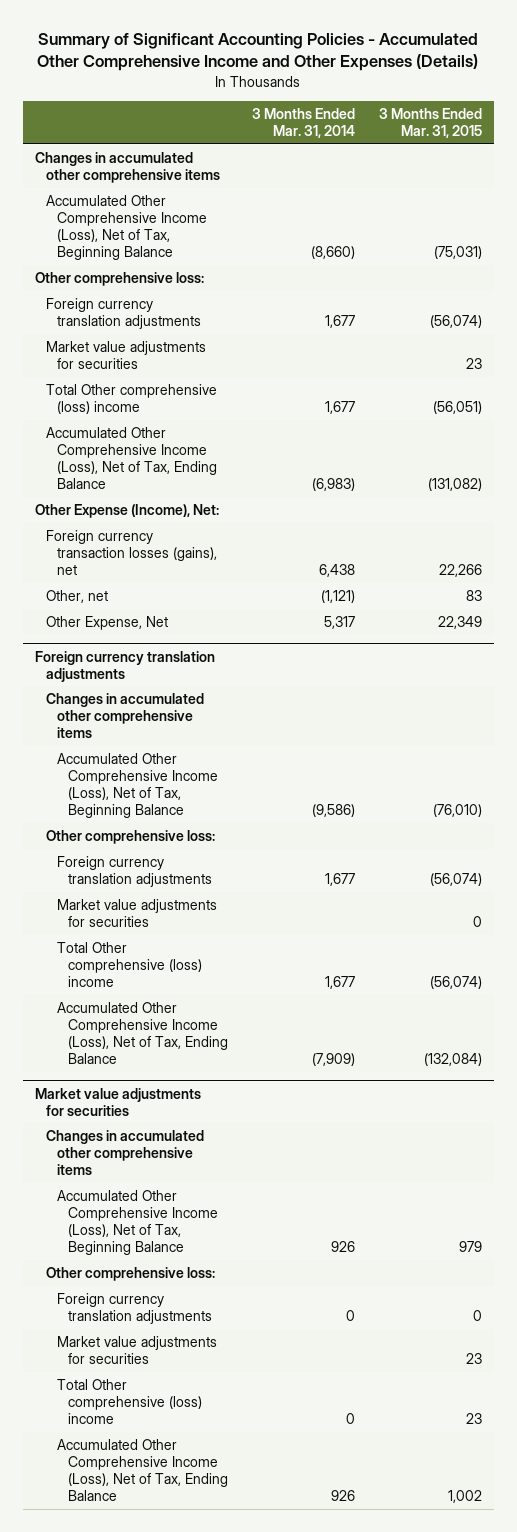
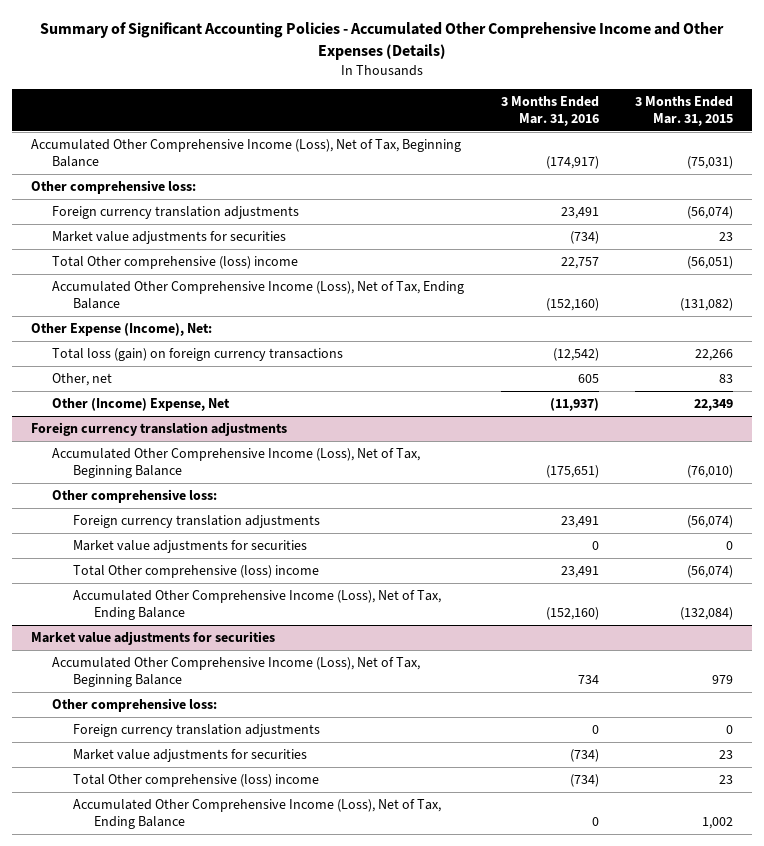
- | 3 Months Ended Mar. 31, 2014 | 3 Months Ended Mar. 31, 2015
+ | 3 Months Ended Mar. 31, 2016 | 3 Months Ended Mar. 31, 2015
- Changes in accumulated other comprehensive items
- Foreign currency transaction losses (gains), net | 6,438 | 22,266
+ Total loss (gain) on foreign currency transactions | (12,542) | 22,266
- Other Expense, Net | 5,317 | 22,349
+ Other (Income) Expense, Net | (11,937) | 22,349
@ Foreign currency translation adjustments
- Changes in accumulated other comprehensive items
@ Market value adjustments for securities
- Changes in accumulated other comprehensive items

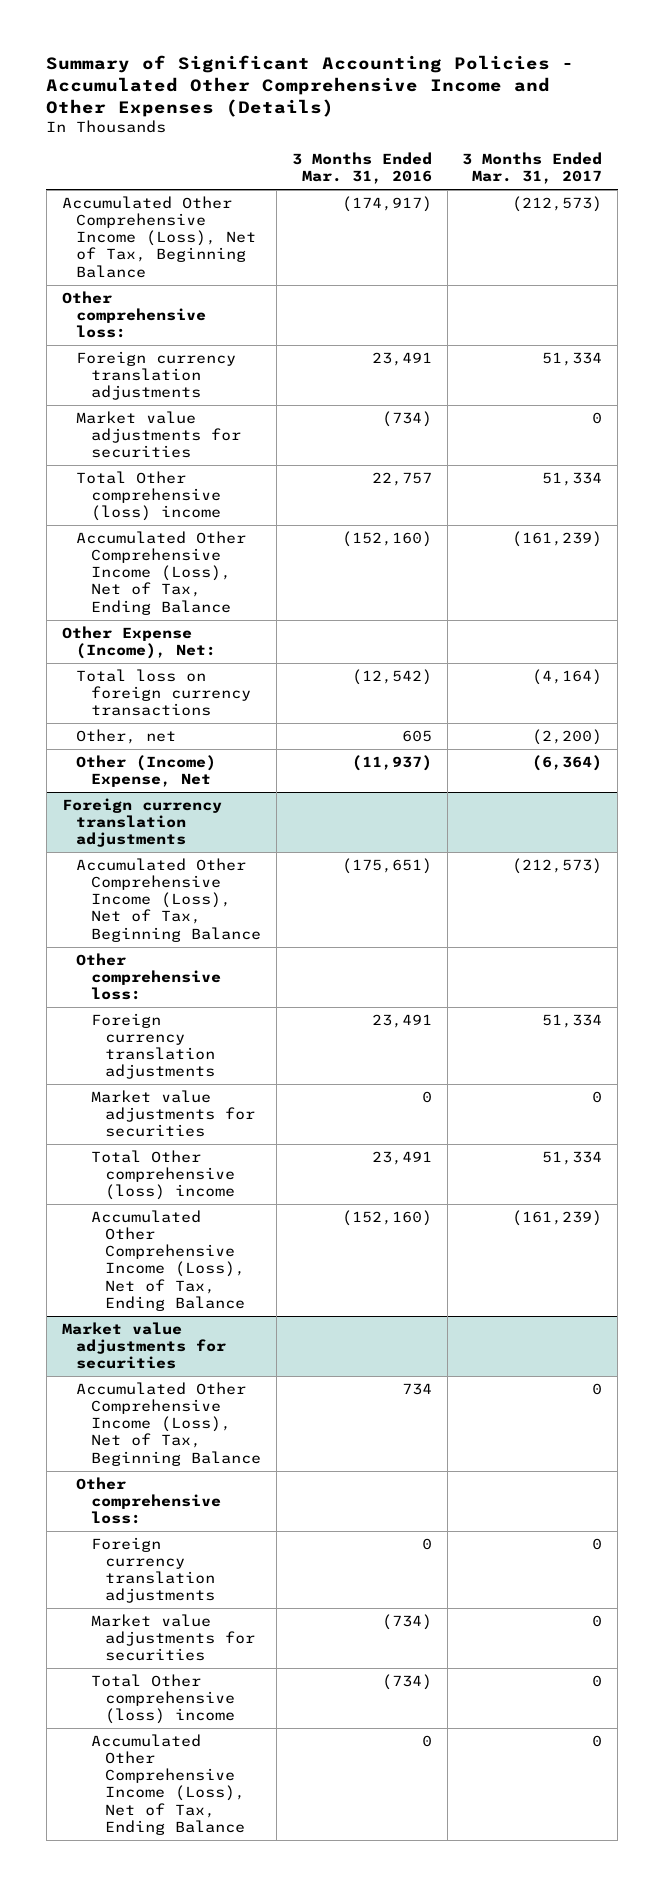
- | 3 Months Ended Mar. 31, 2016 | 3 Months Ended Mar. 31, 2015
+ | 3 Months Ended Mar. 31, 2016 | 3 Months Ended Mar. 31, 2017
- Total loss (gain) on foreign currency transactions | (12,542) | 22,266
+ Total loss on foreign currency transactions | (12,542) | (4,164)

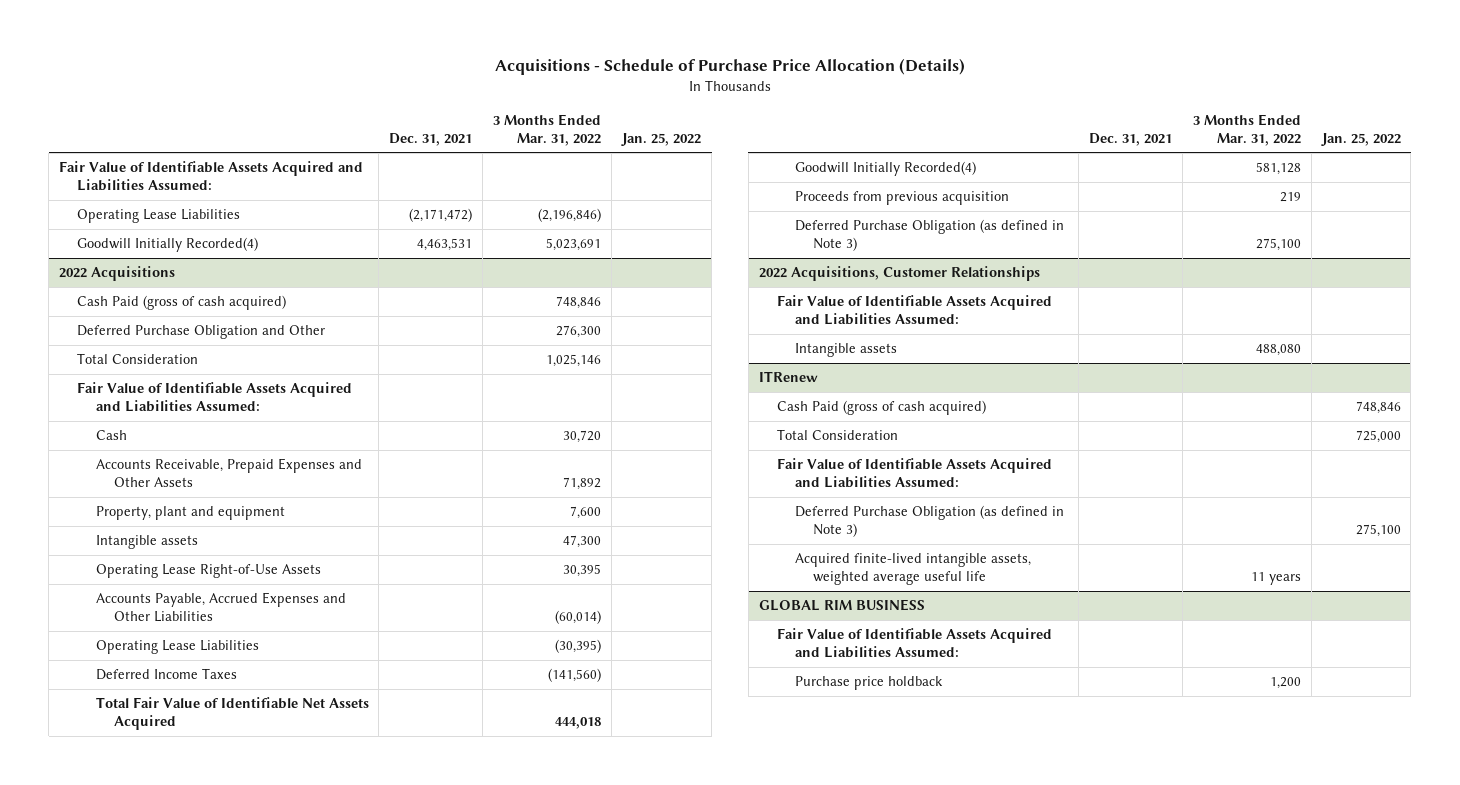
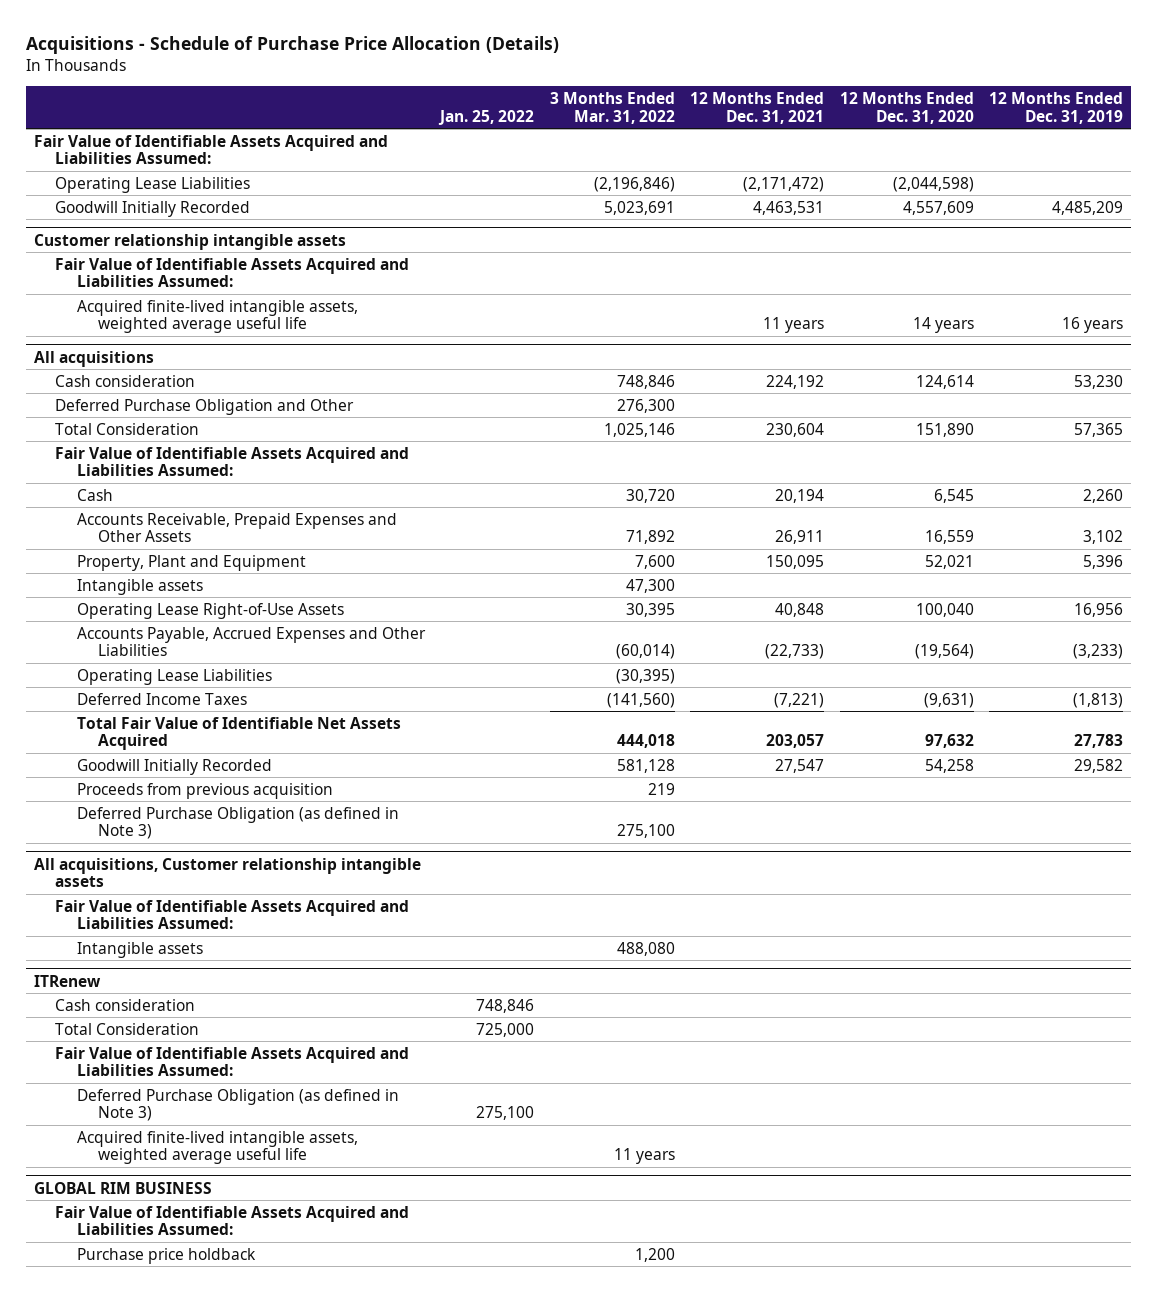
- | Dec. 31, 2021 | 3 Months Ended Mar. 31, 2022 | Jan. 25, 2022
+ | Jan. 25, 2022 | 3 Months Ended Mar. 31, 2022 | 12 Months Ended Dec. 31, 2021 | 12 Months Ended Dec. 31, 2020 | 12 Months Ended Dec. 31, 2019
- Goodwill Initially Recorded(4) | 4,463,531 | 5,023,691 |
- 2022 Acquisitions
- Cash Paid (gross of cash acquired) | | 748,846 |
+ Goodwill Initially Recorded | | 5,023,691 | 4,463,531 | 4,557,609 | 4,485,209
+ Customer relationship intangible assets
+ Fair Value of Identifiable Assets Acquired and Liabilities Assumed:
+ Acquired finite-lived intangible assets, weighted average useful life | | | 11 years | 14 years | 16 years
+ All acquisitions
+ Cash consideration | | 748,846 | 224,192 | 124,614 | 53,230
- Property, plant and equipment | | 7,600 |
+ Property, Plant and Equipment | | 7,600 | 150,095 | 52,021 | 5,396
- Goodwill Initially Recorded(4) | | 581,128 |
+ Goodwill Initially Recorded | | 581,128 | 27,547 | 54,258 | 29,582
- 2022 Acquisitions, Customer Relationships
+ All acquisitions, Customer relationship intangible assets
@ ITRenew
- Cash Paid (gross of cash acquired) | | | 748,846
+ Cash consideration | 748,846 | | | |

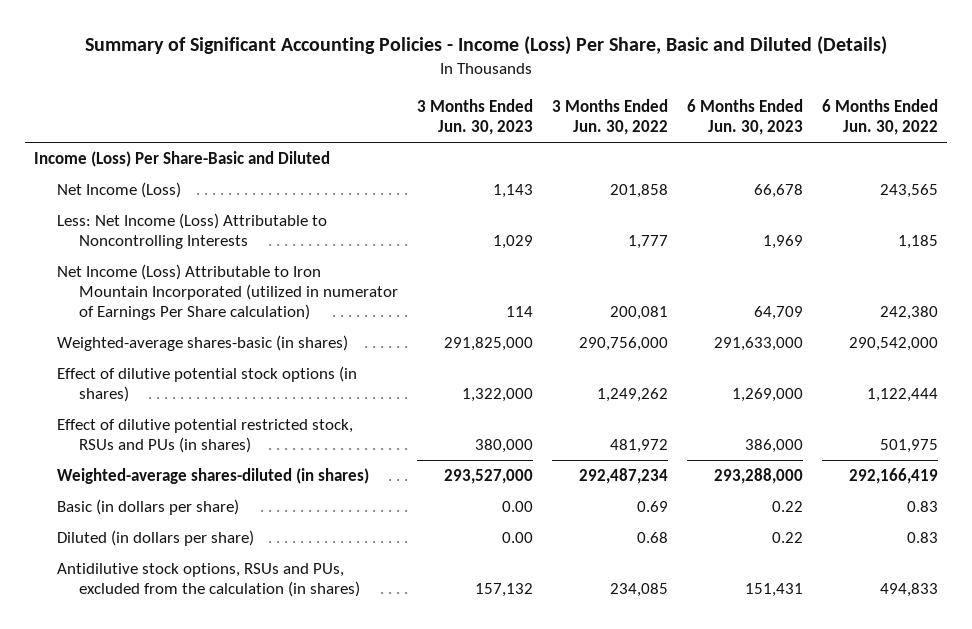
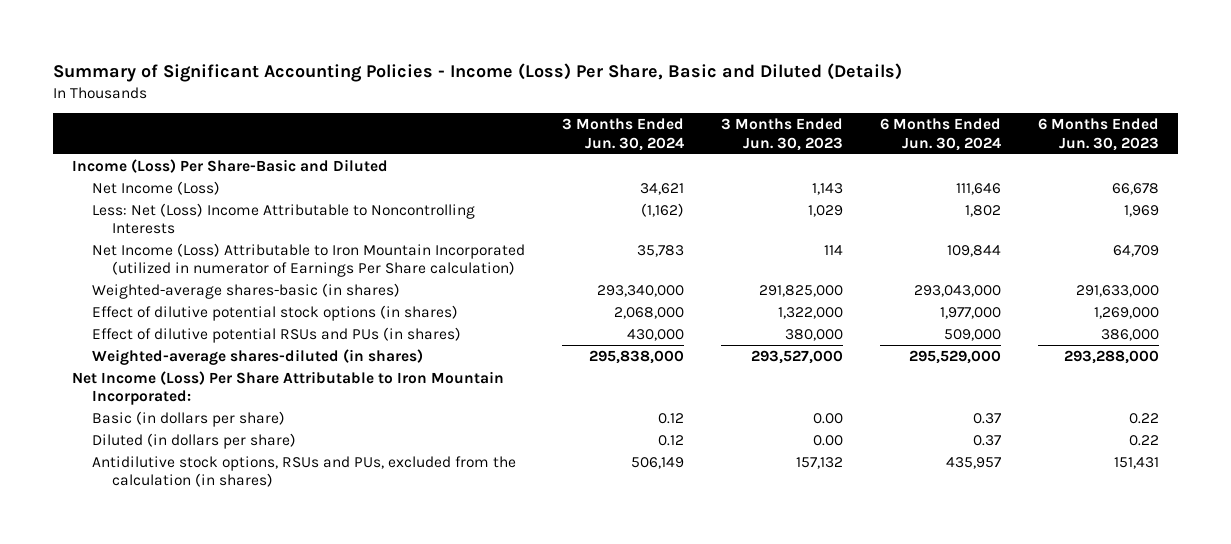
- | 3 Months Ended Jun. 30, 2023 | 3 Months Ended Jun. 30, 2022 | 6 Months Ended Jun. 30, 2023 | 6 Months Ended Jun. 30, 2022
+ | 3 Months Ended Jun. 30, 2024 | 3 Months Ended Jun. 30, 2023 | 6 Months Ended Jun. 30, 2024 | 6 Months Ended Jun. 30, 2023
- Less: Net Income (Loss) Attributable to Noncontrolling Interests | 1,029 | 1,777 | 1,969 | 1,185
+ Less: Net (Loss) Income Attributable to Noncontrolling Interests | (1,162) | 1,029 | 1,802 | 1,969
- Effect of dilutive potential restricted stock, RSUs and PUs (in shares) | 380,000 | 481,972 | 386,000 | 501,975
+ Effect of dilutive potential RSUs and PUs (in shares) | 430,000 | 380,000 | 509,000 | 386,000
+ Net Income (Loss) Per Share Attributable to Iron Mountain Incorporated:

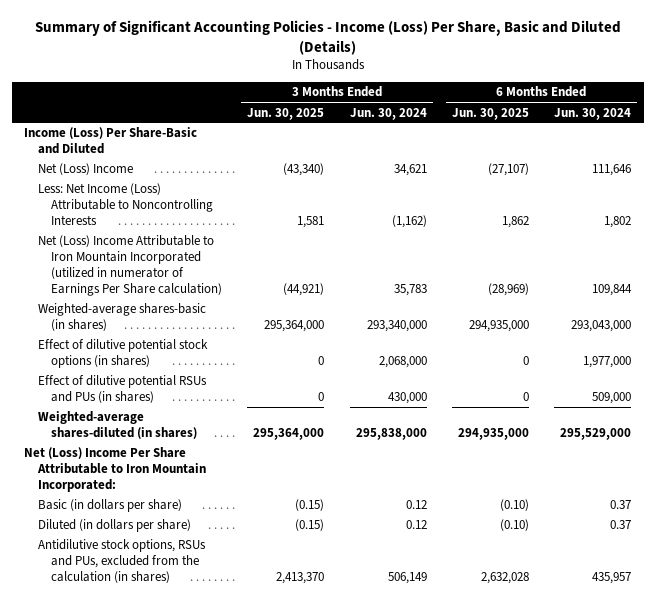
- | 3 Months Ended Jun. 30, 2024 | 3 Months Ended Jun. 30, 2023 | 6 Months Ended Jun. 30, 2024 | 6 Months Ended Jun. 30, 2023
+ | 3 Months Ended Jun. 30, 2025 | 3 Months Ended Jun. 30, 2024 | 6 Months Ended Jun. 30, 2025 | 6 Months Ended Jun. 30, 2024
- Net Income (Loss) | 34,621 | 1,143 | 111,646 | 66,678
- Less: Net (Loss) Income Attributable to Noncontrolling Interests | (1,162) | 1,029 | 1,802 | 1,969
- Net Income (Loss) Attributable to Iron Mountain Incorporated (utilized in numerator of Earnings Per Share calculation) | 35,783 | 114 | 109,844 | 64,709
+ Net (Loss) Income | (43,340) | 34,621 | (27,107) | 111,646
+ Less: Net Income (Loss) Attributable to Noncontrolling Interests | 1,581 | (1,162) | 1,862 | 1,802
+ Net (Loss) Income Attributable to Iron Mountain Incorporated (utilized in numerator of Earnings Per Share calculation) | (44,921) | 35,783 | (28,969) | 109,844
- Net Income (Loss) Per Share Attributable to Iron Mountain Incorporated:
+ Net (Loss) Income Per Share Attributable to Iron Mountain Incorporated:

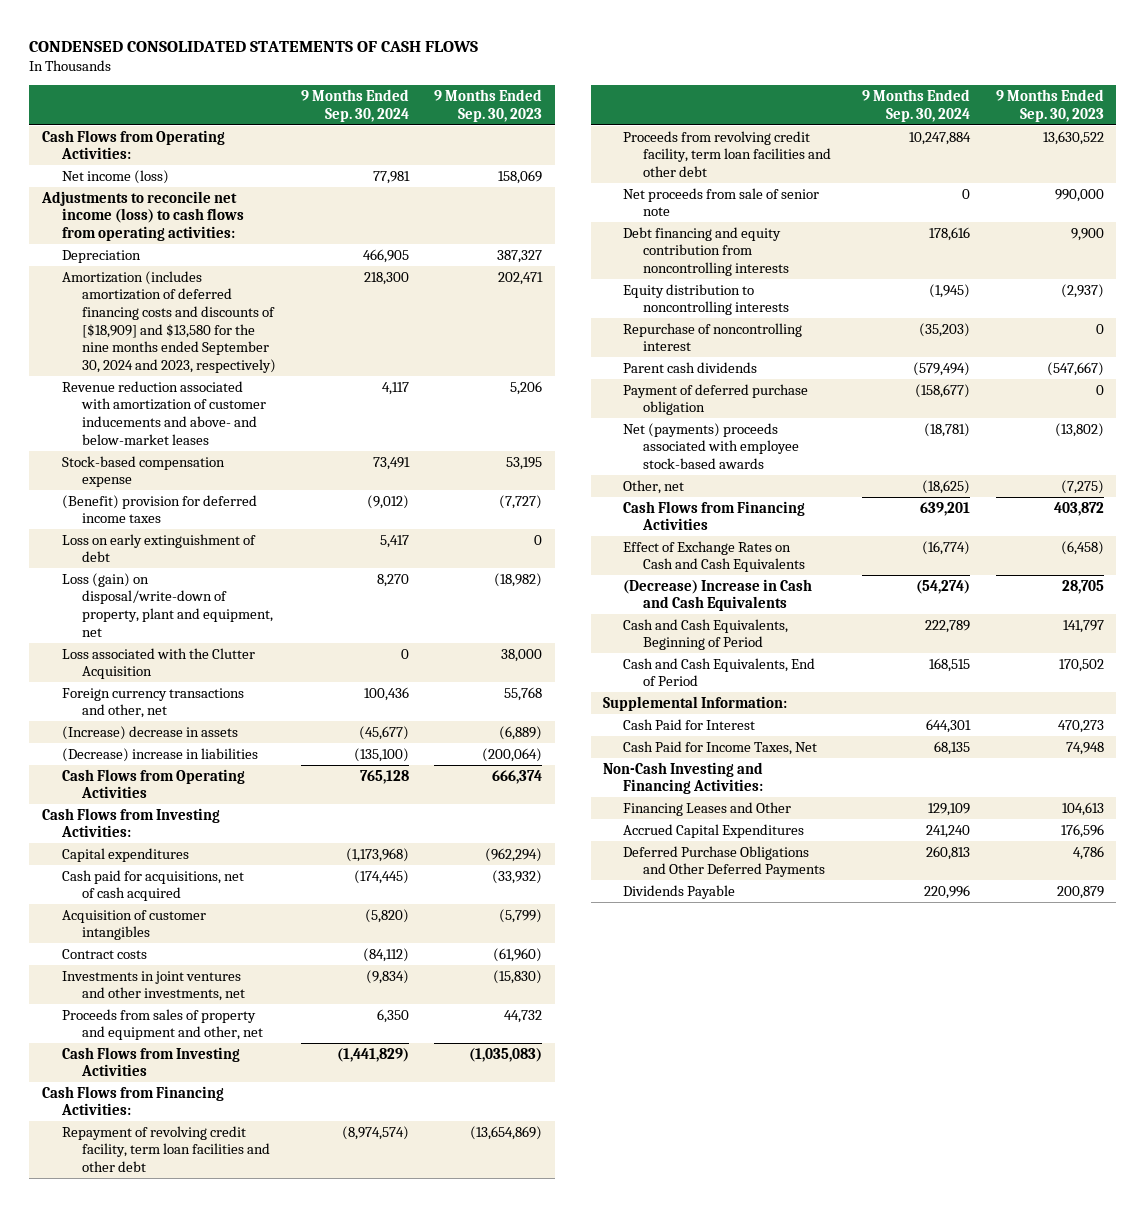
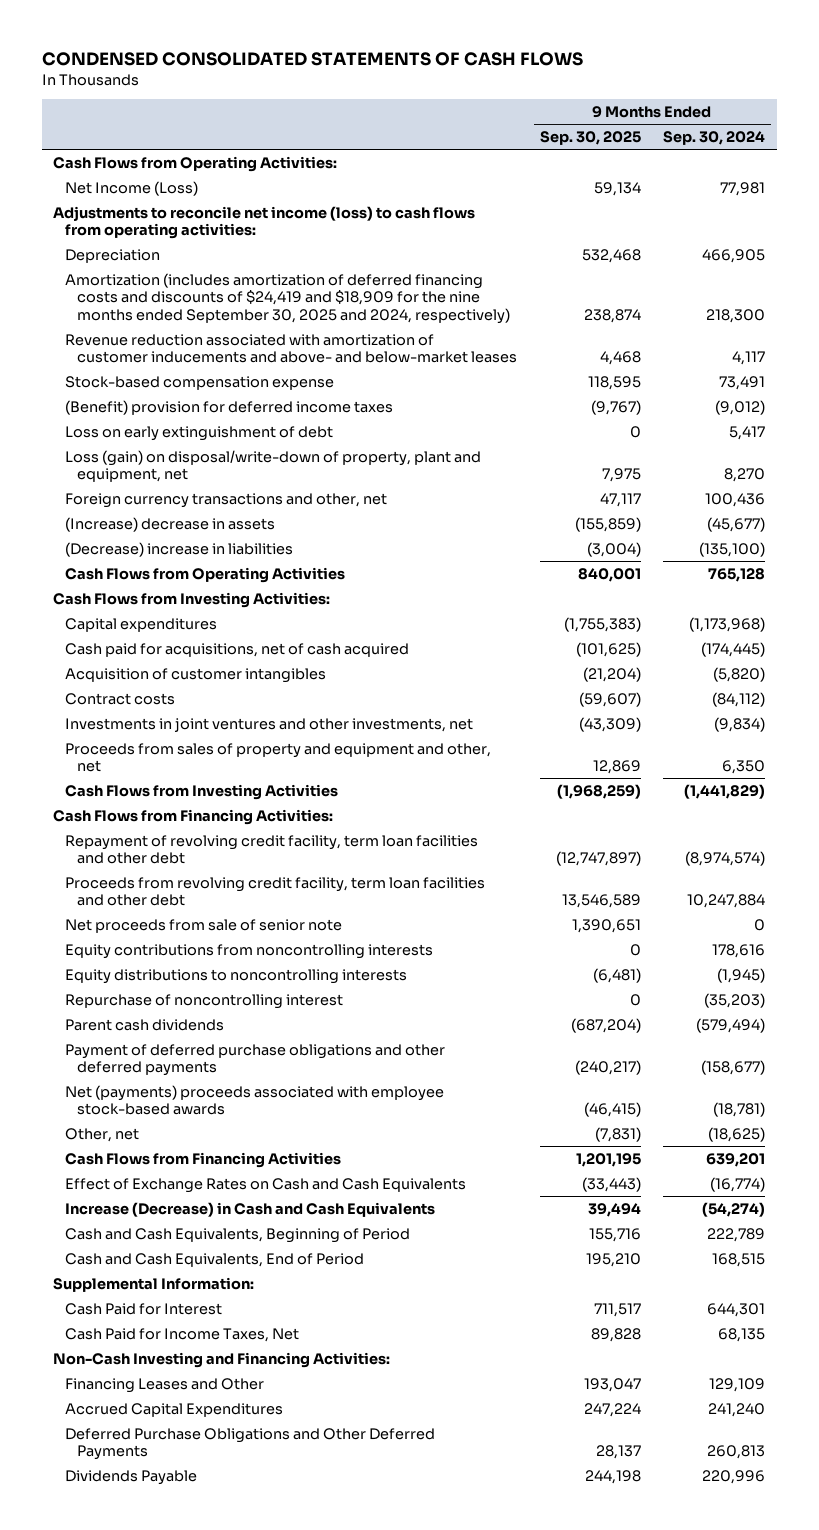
- | 9 Months Ended Sep. 30, 2024 | 9 Months Ended Sep. 30, 2023
+ | 9 Months Ended Sep. 30, 2025 | 9 Months Ended Sep. 30, 2024
- Net income (loss) | 77,981 | 158,069
+ Net Income (Loss) | 59,134 | 77,981
- Amortization (includes amortization of deferred financing costs and discounts of [$18,909] and $13,580 for the nine months ended September 30, 2024 and 2023, respectively) | 218,300 | 202,471
+ Amortization (includes amortization of deferred financing costs and discounts of $24,419 and $18,909 for the nine months ended September 30, 2025 and 2024, respectively) | 238,874 | 218,300
- Loss associated with the Clutter Acquisition | 0 | 38,000
- Debt financing and equity contribution from noncontrolling interests | 178,616 | 9,900
- Equity distribution to noncontrolling interests | (1,945) | (2,937)
+ Equity contributions from noncontrolling interests | 0 | 178,616
+ Equity distributions to noncontrolling interests | (6,481) | (1,945)
- Payment of deferred purchase obligation | (158,677) | 0
+ Payment of deferred purchase obligations and other deferred payments | (240,217) | (158,677)
- (Decrease) Increase in Cash and Cash Equivalents | (54,274) | 28,705
+ Increase (Decrease) in Cash and Cash Equivalents | 39,494 | (54,274)

